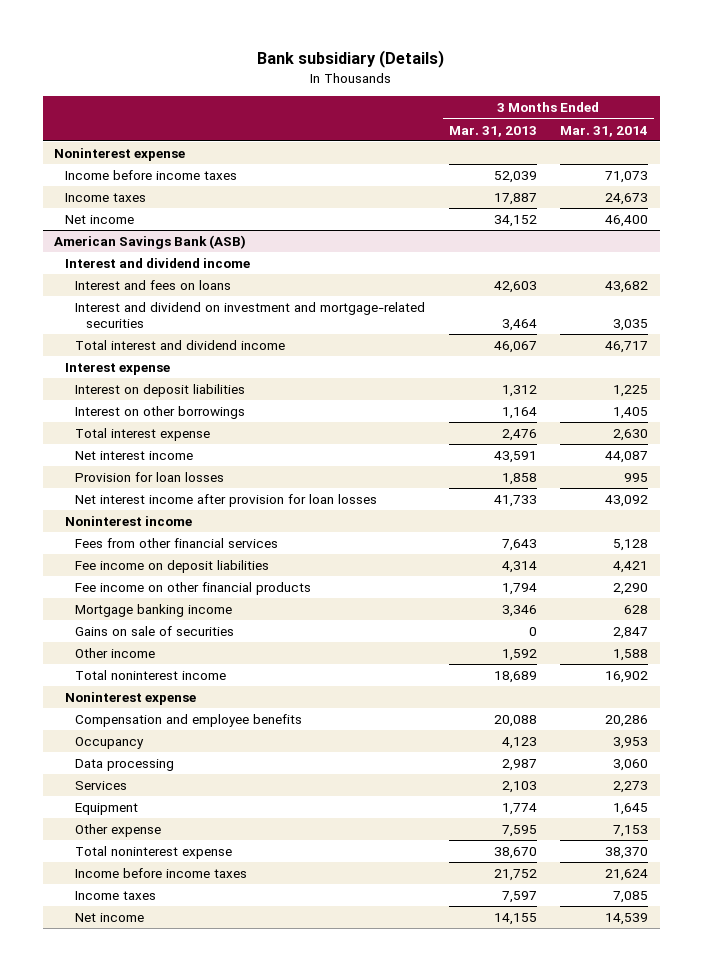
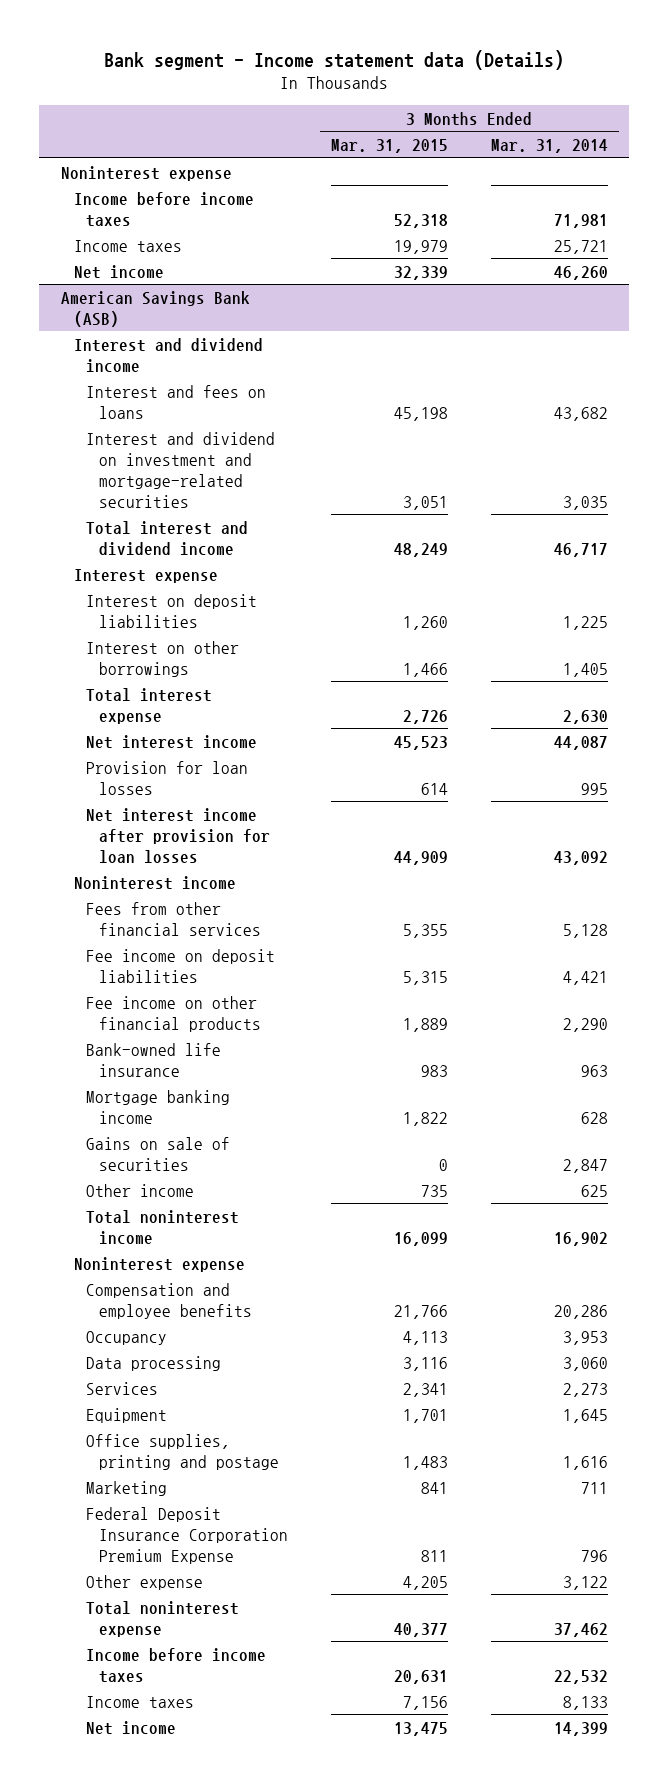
- Bank subsidiary (Details)
+ Bank segment - Income statement data (Details)
- | 3 Months Ended Mar. 31, 2013 | 3 Months Ended Mar. 31, 2014
+ | 3 Months Ended Mar. 31, 2015 | 3 Months Ended Mar. 31, 2014
- Income before income taxes | 52,039 | 71,073
- Income taxes | 17,887 | 24,673
- Net income | 34,152 | 46,400
+ Income before income taxes | 52,318 | 71,981
+ Income taxes | 19,979 | 25,721
+ Net income | 32,339 | 46,260
@ American Savings Bank (ASB)
+ Bank-owned life insurance | 983 | 963
- Other income | 1,592 | 1,588
+ Other income | 735 | 625
- Other expense | 7,595 | 7,153
- Total noninterest expense | 38,670 | 38,370
- Income before income taxes | 21,752 | 21,624
- Income taxes | 7,597 | 7,085
- Net income | 14,155 | 14,539
+ Office supplies, printing and postage | 1,483 | 1,616
+ Marketing | 841 | 711
+ Federal Deposit Insurance Corporation Premium Expense | 811 | 796
+ Other expense | 4,205 | 3,122
+ Total noninterest expense | 40,377 | 37,462
+ Income before income taxes | 20,631 | 22,532
+ Income taxes | 7,156 | 8,133
+ Net income | 13,475 | 14,399

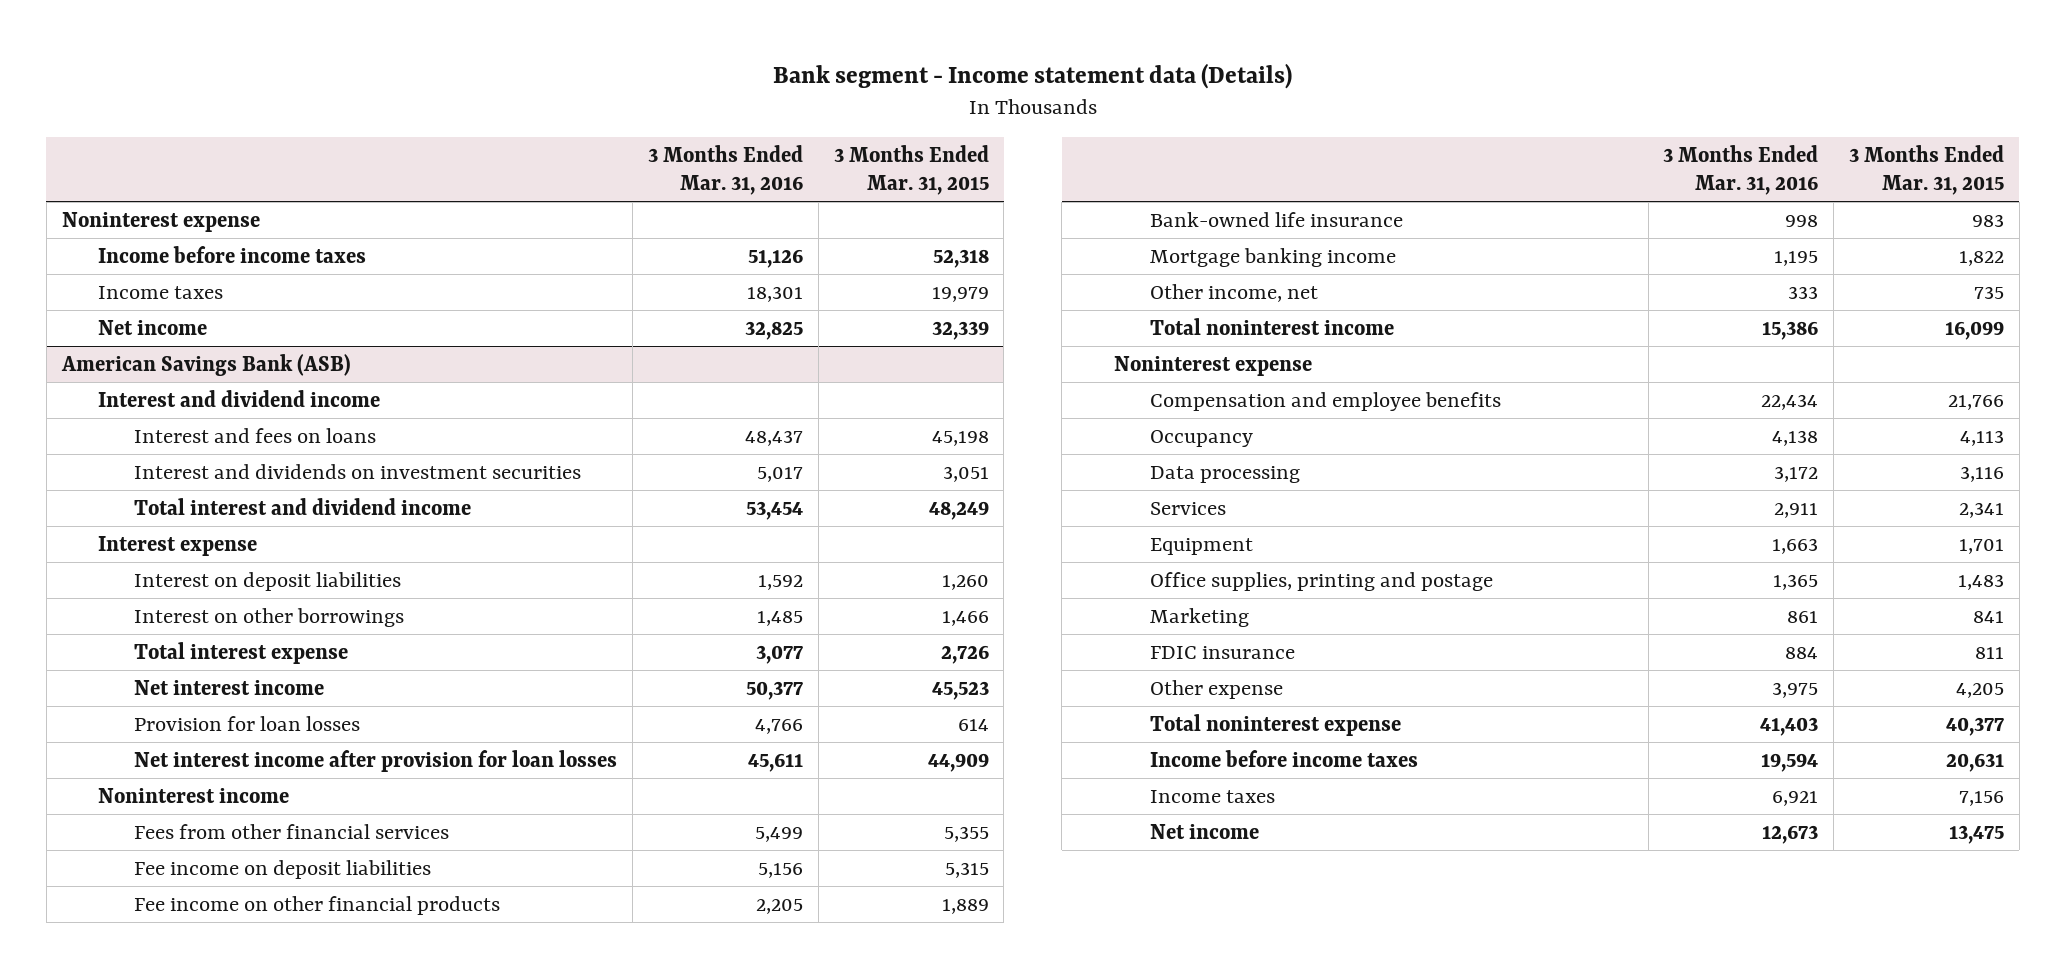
- | 3 Months Ended Mar. 31, 2015 | 3 Months Ended Mar. 31, 2014
+ | 3 Months Ended Mar. 31, 2016 | 3 Months Ended Mar. 31, 2015
@ American Savings Bank (ASB)
- Interest and dividend on investment and mortgage-related securities | 3,051 | 3,035
+ Interest and dividends on investment securities | 5,017 | 3,051
- Gains on sale of securities | 0 | 2,847
- Other income | 735 | 625
+ Other income, net | 333 | 735
- Federal Deposit Insurance Corporation Premium Expense | 811 | 796
+ FDIC insurance | 884 | 811

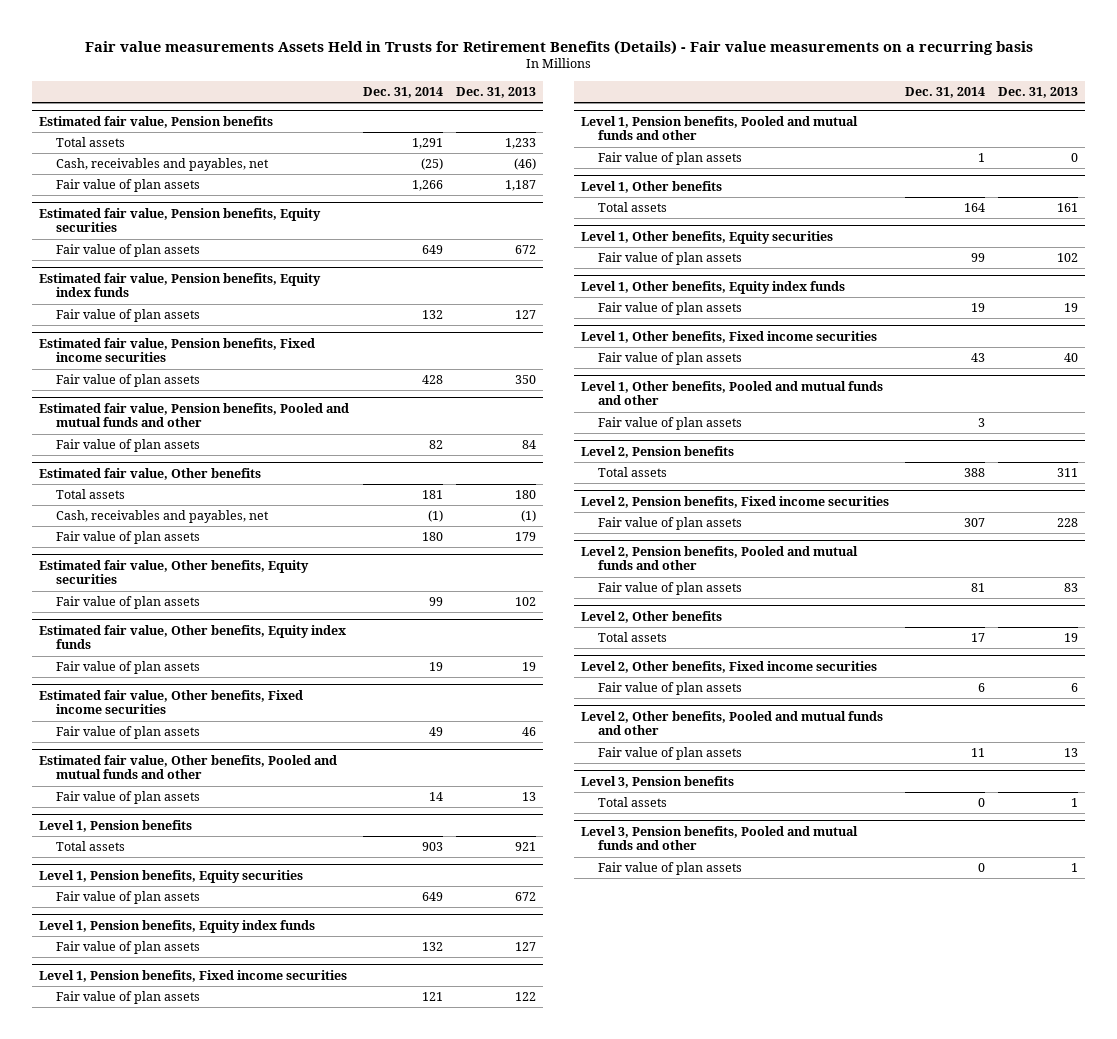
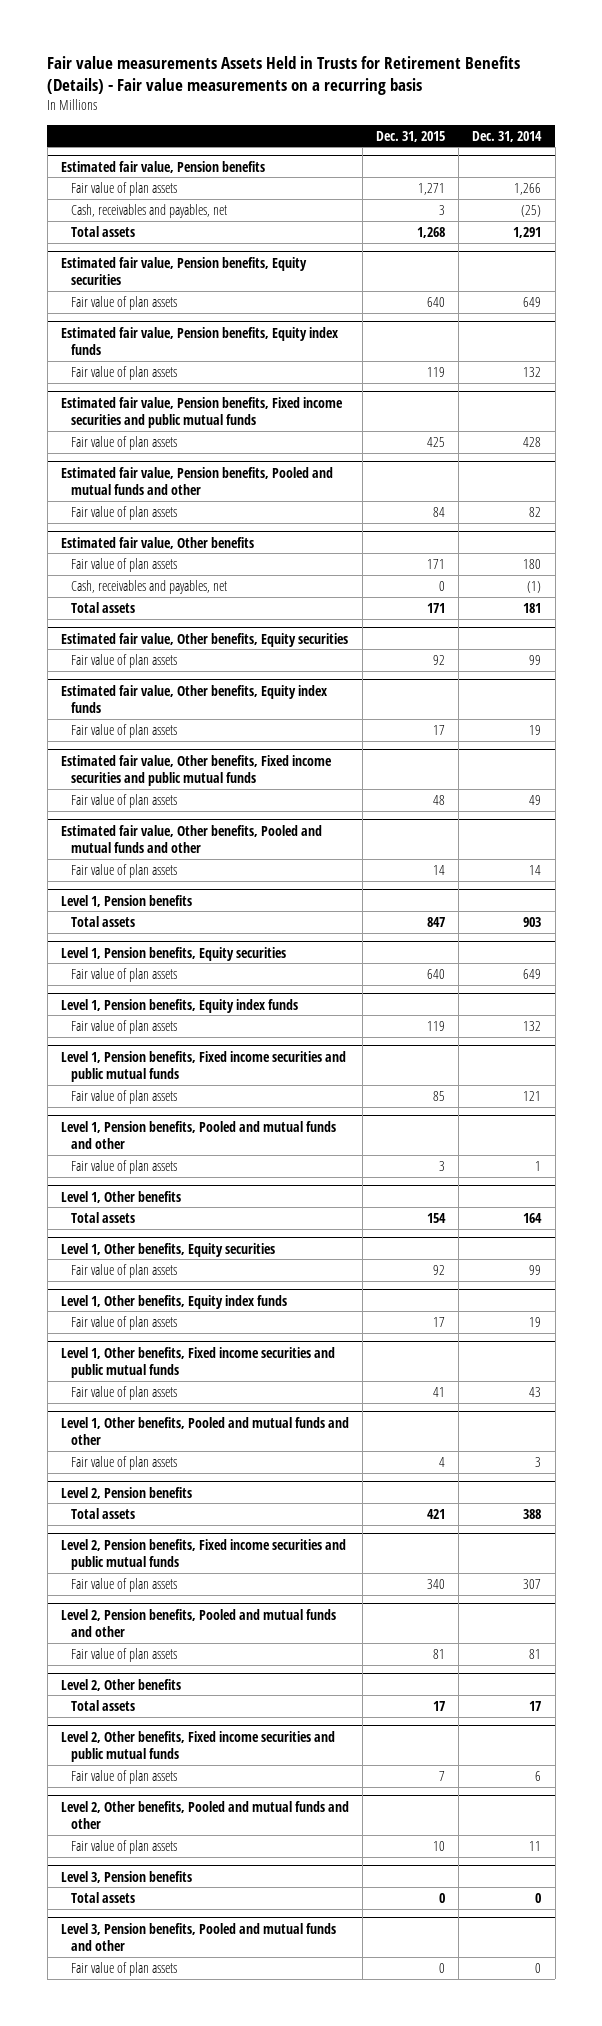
- | Dec. 31, 2014 | Dec. 31, 2013
+ | Dec. 31, 2015 | Dec. 31, 2014
@ Estimated fair value, Pension benefits
moved down: Cash, receivables and payables, net | 3 | (25)
moved down: Total assets | 1,268 | 1,291
- Estimated fair value, Pension benefits, Fixed income securities
+ Estimated fair value, Pension benefits, Fixed income securities and public mutual funds
@ Estimated fair value, Other benefits
moved down: Cash, receivables and payables, net | 0 | (1)
moved down: Total assets | 171 | 181
- Estimated fair value, Other benefits, Fixed income securities
+ Estimated fair value, Other benefits, Fixed income securities and public mutual funds
- Level 1, Pension benefits, Fixed income securities
+ Level 1, Pension benefits, Fixed income securities and public mutual funds
- Level 1, Other benefits, Fixed income securities
+ Level 1, Other benefits, Fixed income securities and public mutual funds
- Level 2, Pension benefits, Fixed income securities
+ Level 2, Pension benefits, Fixed income securities and public mutual funds
- Level 2, Other benefits, Fixed income securities
+ Level 2, Other benefits, Fixed income securities and public mutual funds

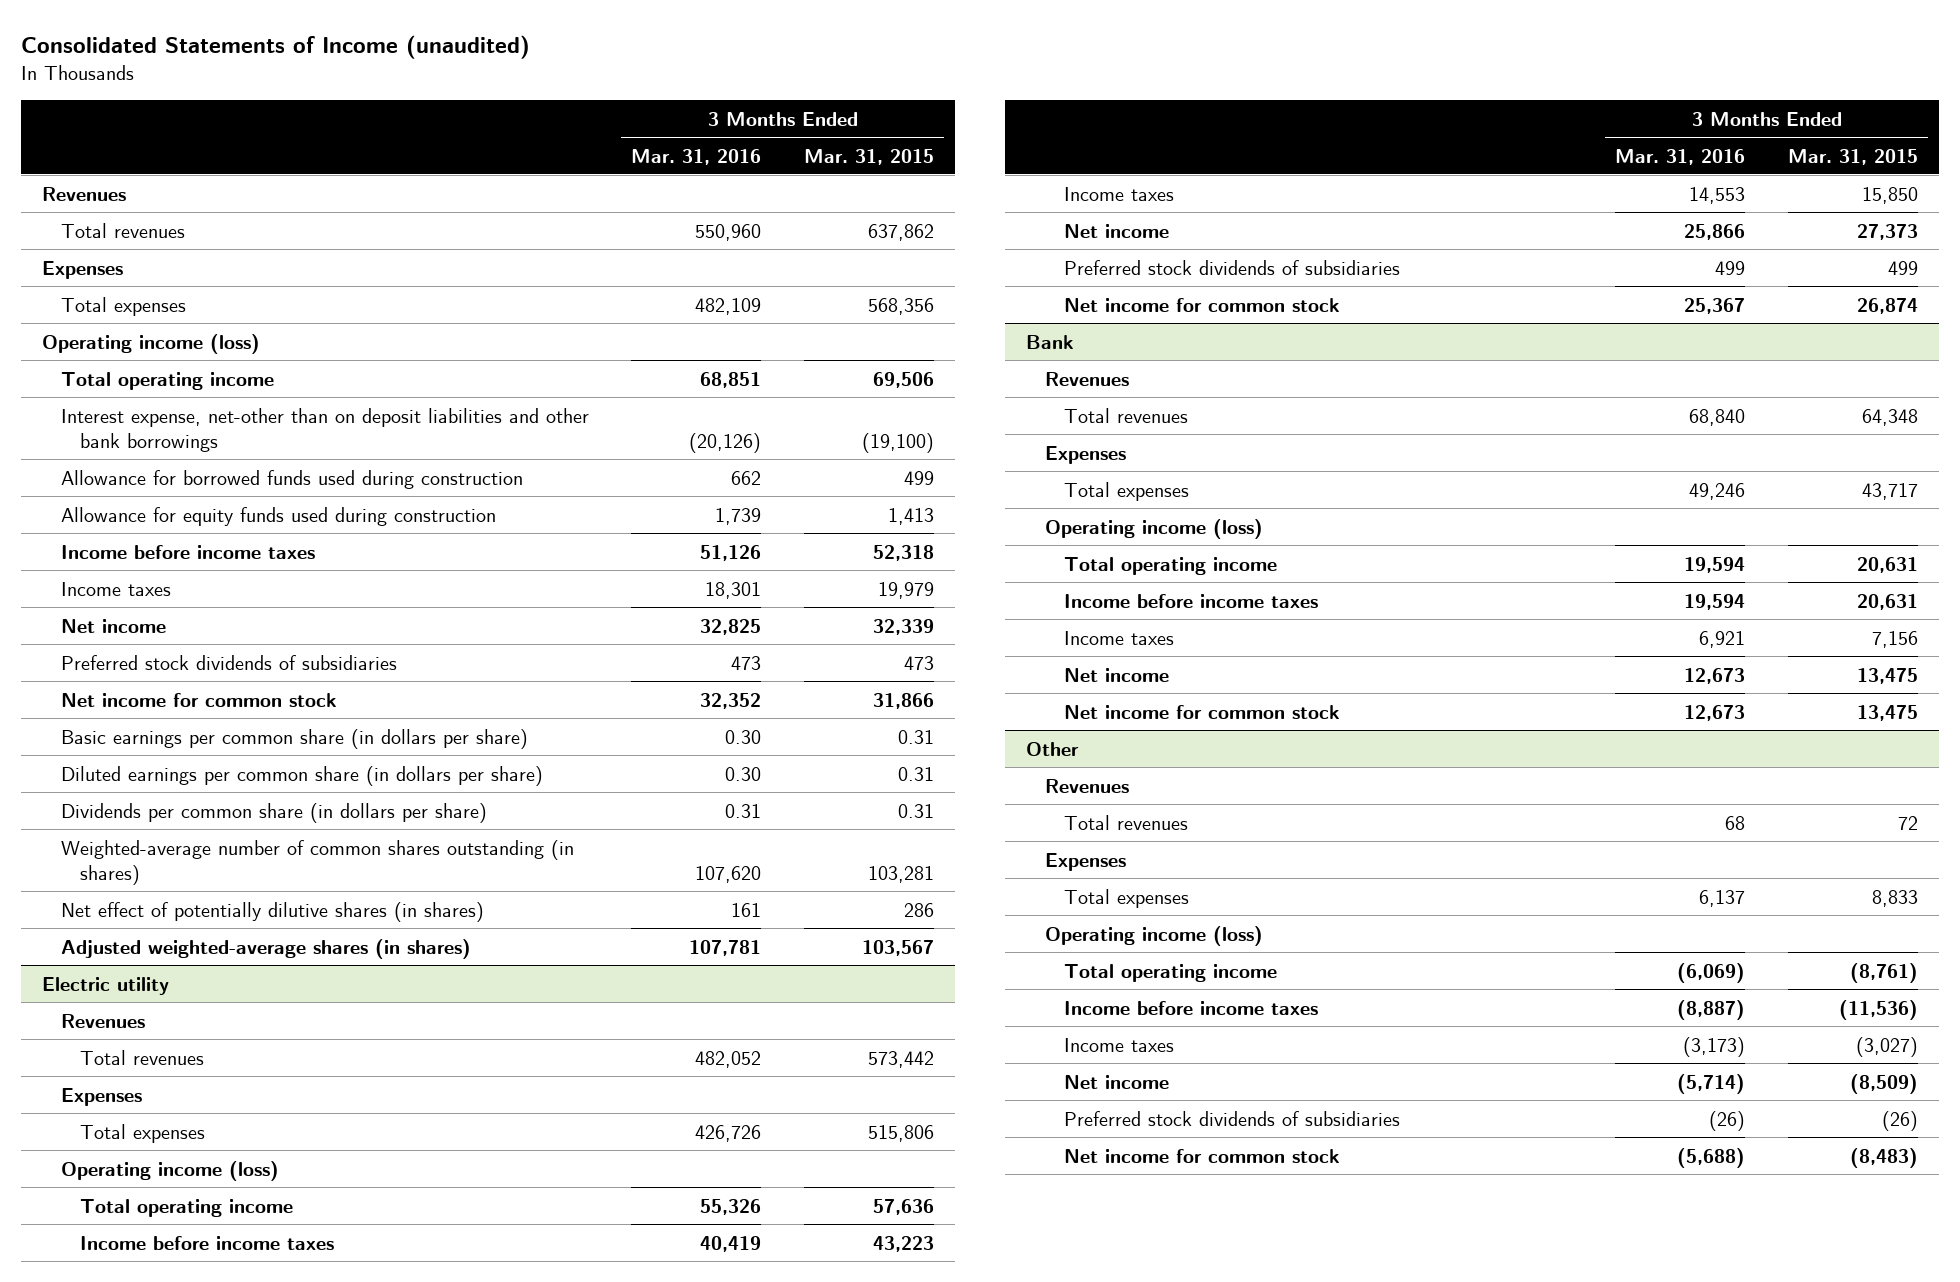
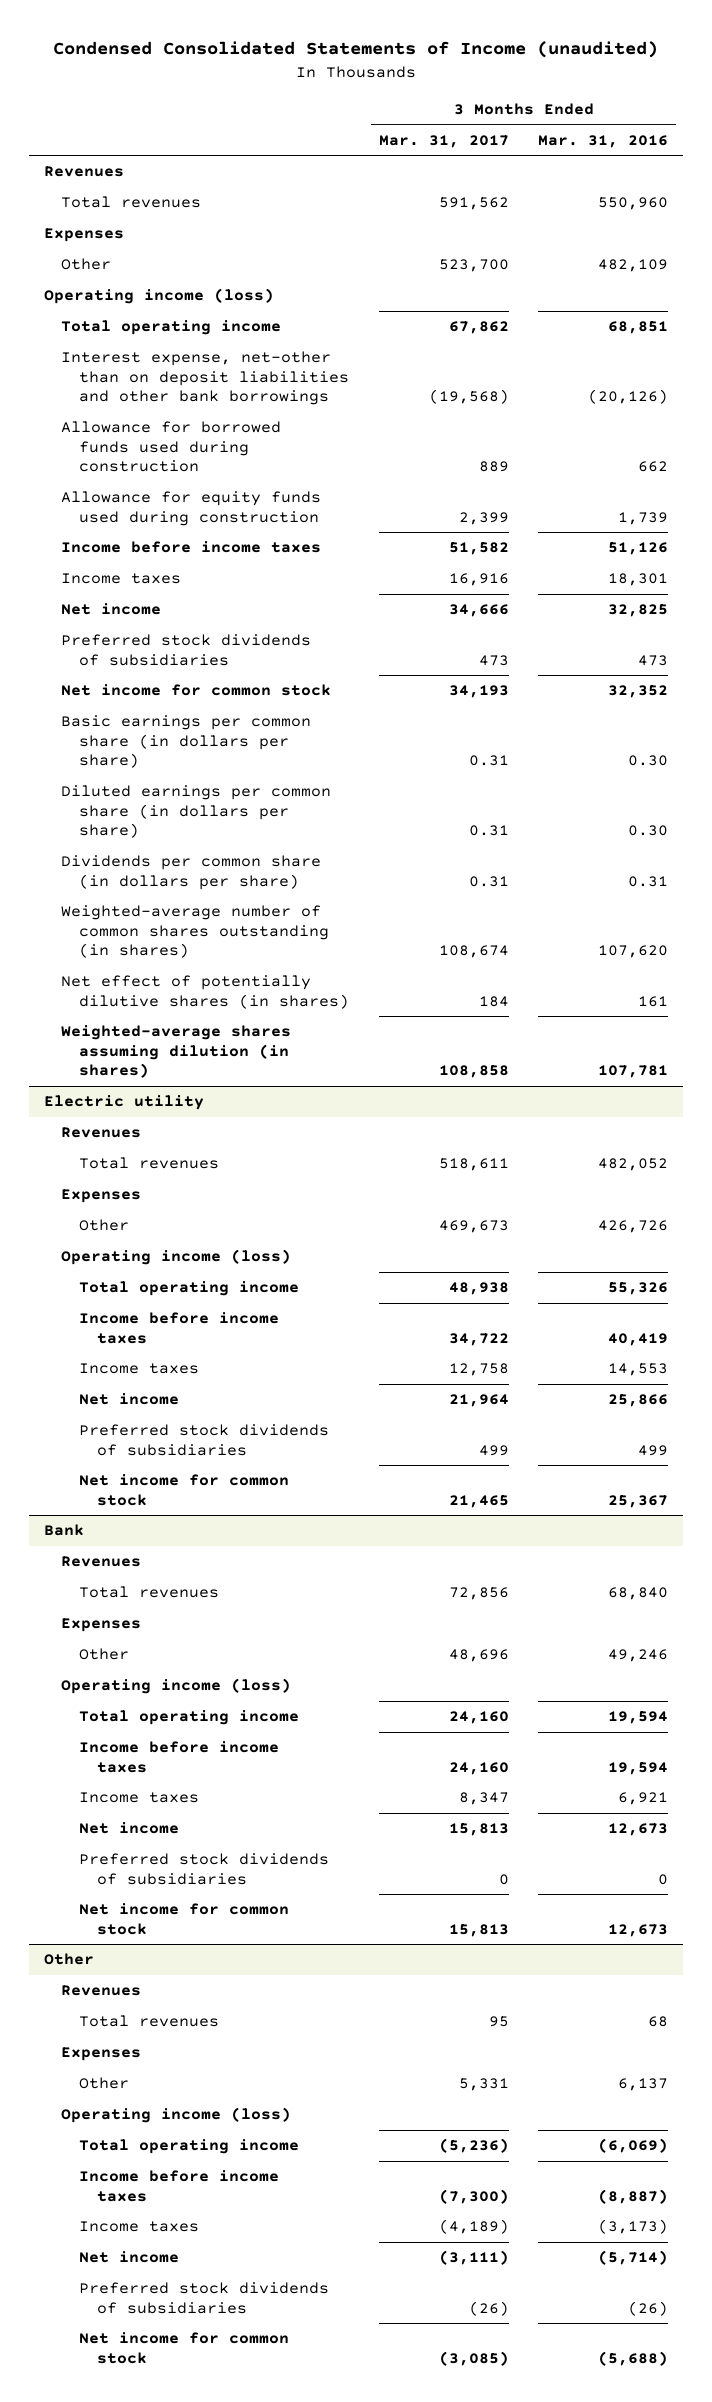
- Consolidated Statements of Income (unaudited)
+ Condensed Consolidated Statements of Income (unaudited)
- | 3 Months Ended Mar. 31, 2016 | 3 Months Ended Mar. 31, 2015
+ | 3 Months Ended Mar. 31, 2017 | 3 Months Ended Mar. 31, 2016
- Total expenses | 482,109 | 568,356
+ Other | 523,700 | 482,109
- Adjusted weighted-average shares (in shares) | 107,781 | 103,567
+ Weighted-average shares assuming dilution (in shares) | 108,858 | 107,781
@ Electric utility
- Total expenses | 426,726 | 515,806
+ Other | 469,673 | 426,726
@ Bank
- Total expenses | 49,246 | 43,717
+ Other | 48,696 | 49,246
+ Preferred stock dividends of subsidiaries | 0 | 0
@ Other
- Total expenses | 6,137 | 8,833
+ Other | 5,331 | 6,137

